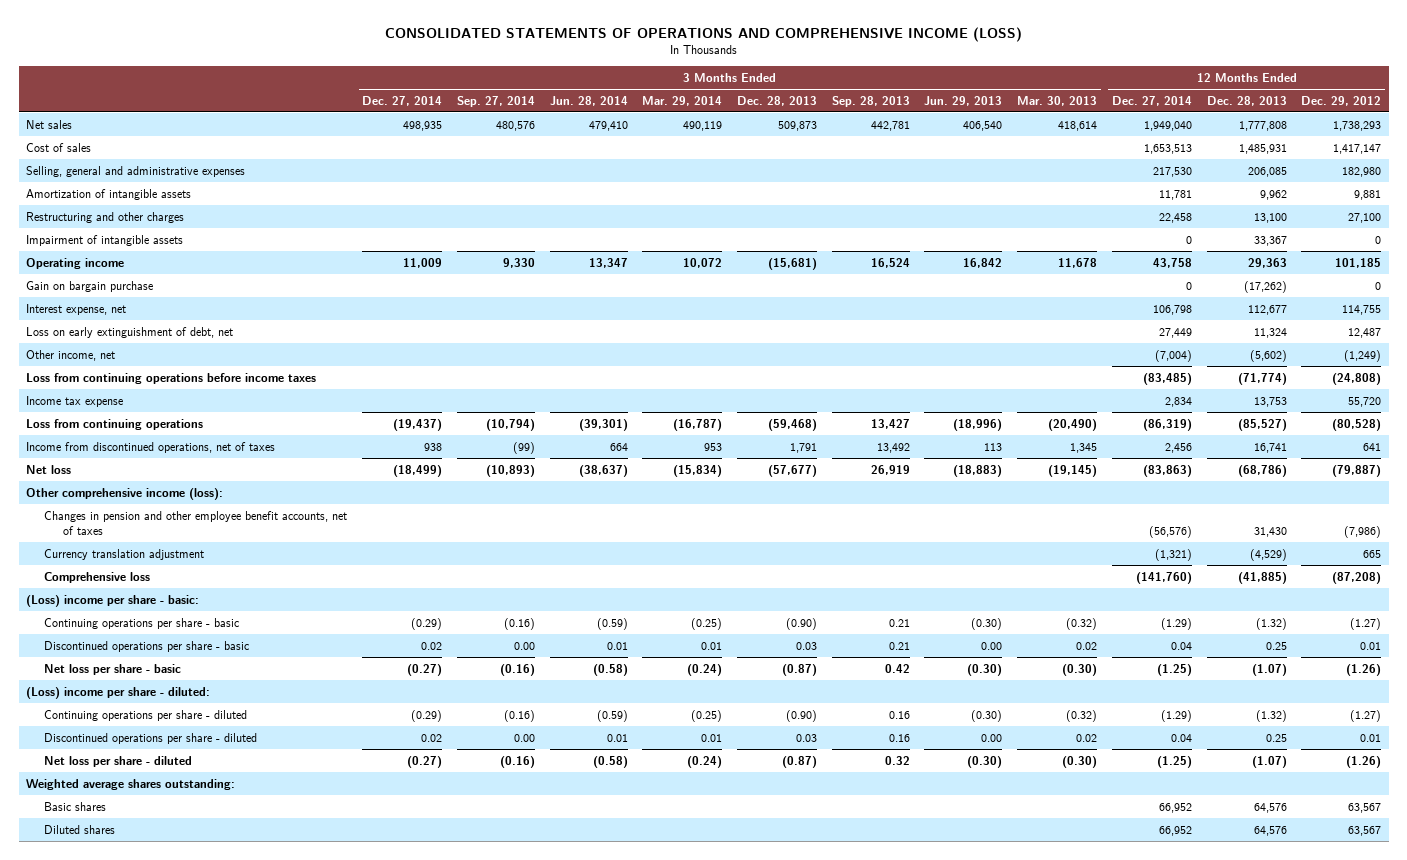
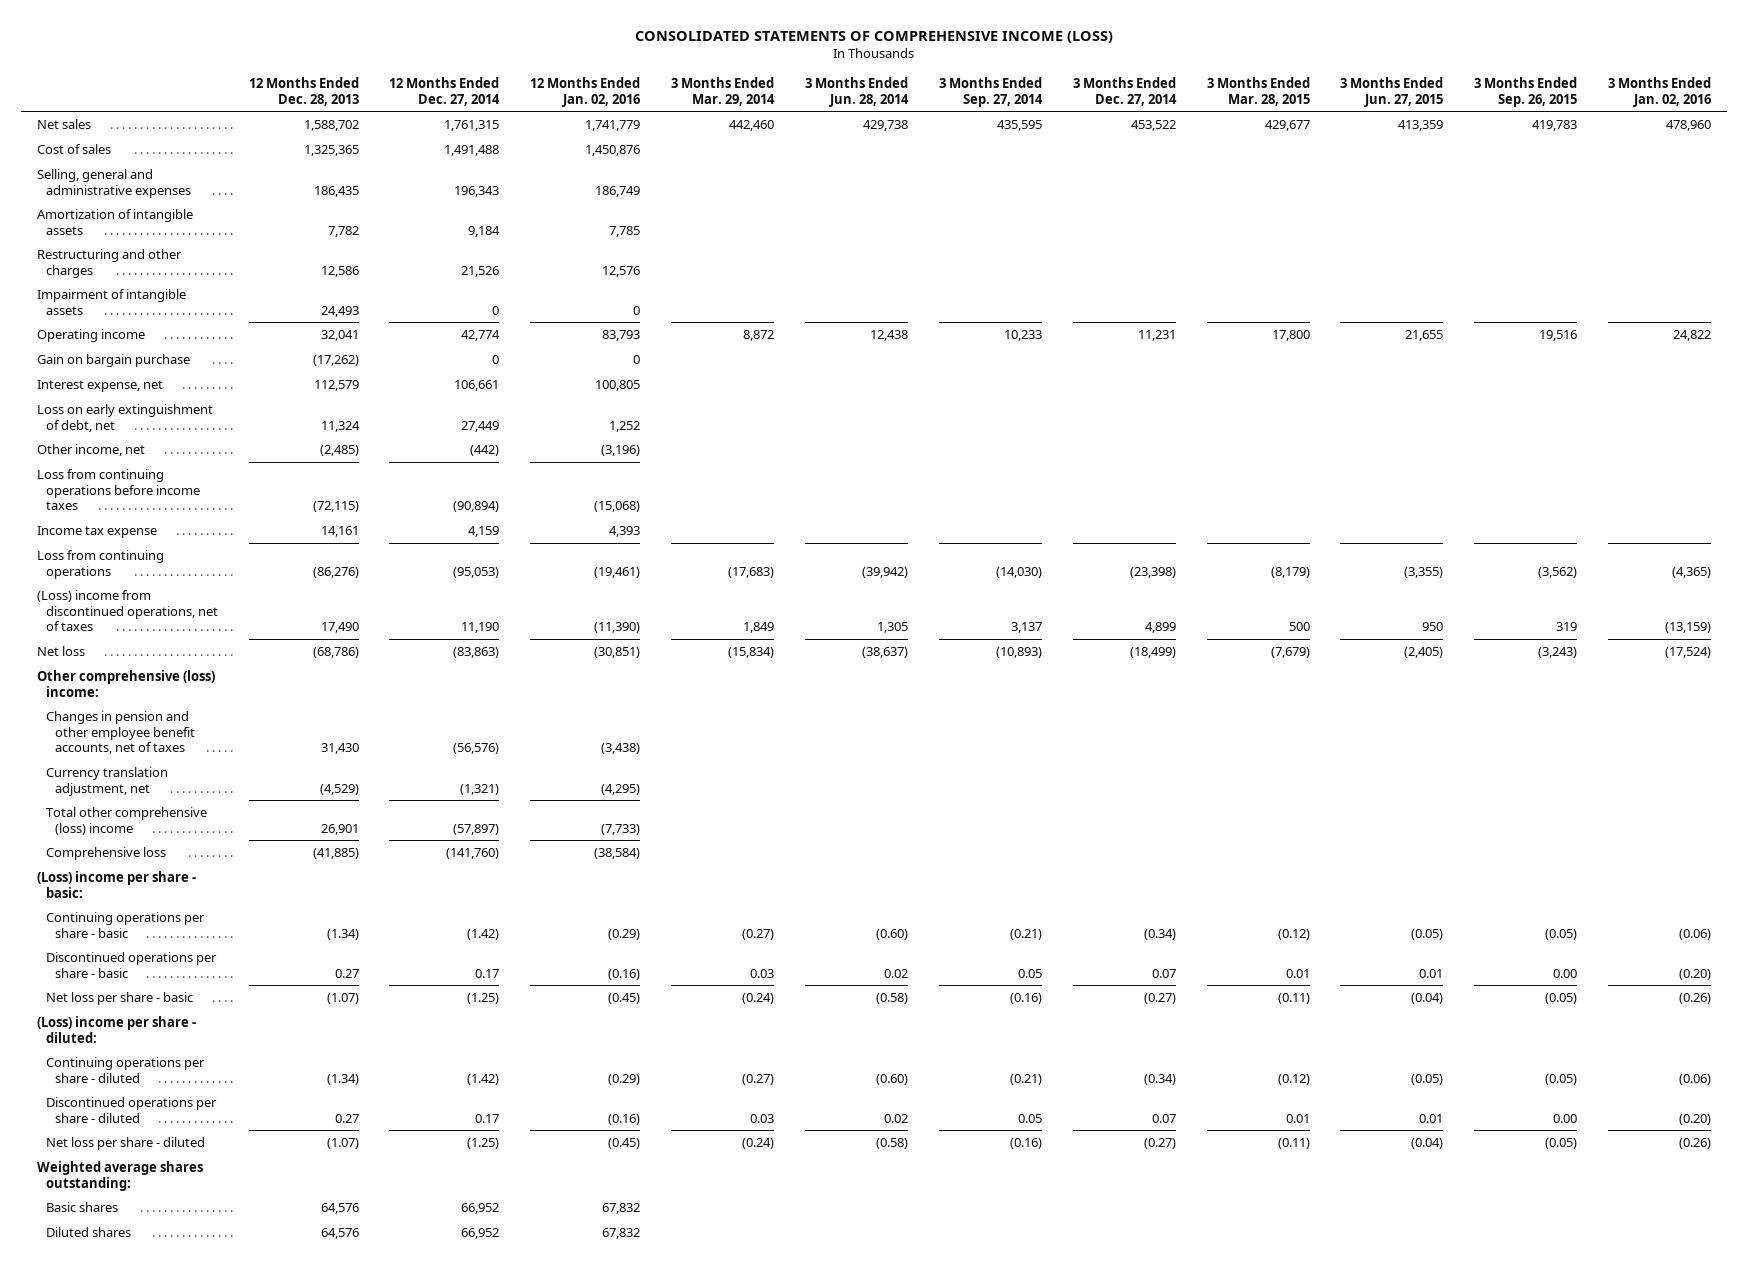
- CONSOLIDATED STATEMENTS OF OPERATIONS AND COMPREHENSIVE INCOME (LOSS)
+ CONSOLIDATED STATEMENTS OF COMPREHENSIVE INCOME (LOSS)
- | 3 Months Ended Dec. 27, 2014 | 3 Months Ended Sep. 27, 2014 | 3 Months Ended Jun. 28, 2014 | 3 Months Ended Mar. 29, 2014 | 3 Months Ended Dec. 28, 2013 | 3 Months Ended Sep. 28, 2013 | 3 Months Ended Jun. 29, 2013 | 3 Months Ended Mar. 30, 2013 | 12 Months Ended Dec. 27, 2014 | 12 Months Ended Dec. 28, 2013 | 12 Months Ended Dec. 29, 2012
+ | 12 Months Ended Dec. 28, 2013 | 12 Months Ended Dec. 27, 2014 | 12 Months Ended Jan. 02, 2016 | 3 Months Ended Mar. 29, 2014 | 3 Months Ended Jun. 28, 2014 | 3 Months Ended Sep. 27, 2014 | 3 Months Ended Dec. 27, 2014 | 3 Months Ended Mar. 28, 2015 | 3 Months Ended Jun. 27, 2015 | 3 Months Ended Sep. 26, 2015 | 3 Months Ended Jan. 02, 2016
- Net sales | 498,935 | 480,576 | 479,410 | 490,119 | 509,873 | 442,781 | 406,540 | 418,614 | 1,949,040 | 1,777,808 | 1,738,293
- Cost of sales | | | | | | | | | 1,653,513 | 1,485,931 | 1,417,147
- Selling, general and administrative expenses | | | | | | | | | 217,530 | 206,085 | 182,980
- Amortization of intangible assets | | | | | | | | | 11,781 | 9,962 | 9,881
- Restructuring and other charges | | | | | | | | | 22,458 | 13,100 | 27,100
- Impairment of intangible assets | | | | | | | | | 0 | 33,367 | 0
- Operating income | 11,009 | 9,330 | 13,347 | 10,072 | (15,681) | 16,524 | 16,842 | 11,678 | 43,758 | 29,363 | 101,185
+ Net sales | 1,588,702 | 1,761,315 | 1,741,779 | 442,460 | 429,738 | 435,595 | 453,522 | 429,677 | 413,359 | 419,783 | 478,960
+ Cost of sales | 1,325,365 | 1,491,488 | 1,450,876 | | | | | | | |
+ Selling, general and administrative expenses | 186,435 | 196,343 | 186,749 | | | | | | | |
+ Amortization of intangible assets | 7,782 | 9,184 | 7,785 | | | | | | | |
+ Restructuring and other charges | 12,586 | 21,526 | 12,576 | | | | | | | |
+ Impairment of intangible assets | 24,493 | 0 | 0 | | | | | | | |
+ Operating income | 32,041 | 42,774 | 83,793 | 8,872 | 12,438 | 10,233 | 11,231 | 17,800 | 21,655 | 19,516 | 24,822
- Interest expense, net | | | | | | | | | 106,798 | 112,677 | 114,755
+ Interest expense, net | 112,579 | 106,661 | 100,805 | | | | | | | |
- Other income, net | | | | | | | | | (7,004) | (5,602) | (1,249)
- Loss from continuing operations before income taxes | | | | | | | | | (83,485) | (71,774) | (24,808)
- Income tax expense | | | | | | | | | 2,834 | 13,753 | 55,720
- Loss from continuing operations | (19,437) | (10,794) | (39,301) | (16,787) | (59,468) | 13,427 | (18,996) | (20,490) | (86,319) | (85,527) | (80,528)
- Income from discontinued operations, net of taxes | 938 | (99) | 664 | 953 | 1,791 | 13,492 | 113 | 1,345 | 2,456 | 16,741 | 641
+ Other income, net | (2,485) | (442) | (3,196) | | | | | | | |
+ Loss from continuing operations before income taxes | (72,115) | (90,894) | (15,068) | | | | | | | |
+ Income tax expense | 14,161 | 4,159 | 4,393 | | | | | | | |
+ Loss from continuing operations | (86,276) | (95,053) | (19,461) | (17,683) | (39,942) | (14,030) | (23,398) | (8,179) | (3,355) | (3,562) | (4,365)
+ (Loss) income from discontinued operations, net of taxes | 17,490 | 11,190 | (11,390) | 1,849 | 1,305 | 3,137 | 4,899 | 500 | 950 | 319 | (13,159)
- Other comprehensive income (loss):
+ Other comprehensive (loss) income:
- Currency translation adjustment | | | | | | | | | (1,321) | (4,529) | 665
+ Currency translation adjustment, net | (4,529) | (1,321) | (4,295) | | | | | | | |
+ Total other comprehensive (loss) income | 26,901 | (57,897) | (7,733) | | | | | | | |
- Continuing operations per share - basic | (0.29) | (0.16) | (0.59) | (0.25) | (0.90) | 0.21 | (0.30) | (0.32) | (1.29) | (1.32) | (1.27)
- Discontinued operations per share - basic | 0.02 | 0.00 | 0.01 | 0.01 | 0.03 | 0.21 | 0.00 | 0.02 | 0.04 | 0.25 | 0.01
+ Continuing operations per share - basic | (1.34) | (1.42) | (0.29) | (0.27) | (0.60) | (0.21) | (0.34) | (0.12) | (0.05) | (0.05) | (0.06)
+ Discontinued operations per share - basic | 0.27 | 0.17 | (0.16) | 0.03 | 0.02 | 0.05 | 0.07 | 0.01 | 0.01 | 0.00 | (0.20)
- Continuing operations per share - diluted | (0.29) | (0.16) | (0.59) | (0.25) | (0.90) | 0.16 | (0.30) | (0.32) | (1.29) | (1.32) | (1.27)
- Discontinued operations per share - diluted | 0.02 | 0.00 | 0.01 | 0.01 | 0.03 | 0.16 | 0.00 | 0.02 | 0.04 | 0.25 | 0.01
+ Continuing operations per share - diluted | (1.34) | (1.42) | (0.29) | (0.27) | (0.60) | (0.21) | (0.34) | (0.12) | (0.05) | (0.05) | (0.06)
+ Discontinued operations per share - diluted | 0.27 | 0.17 | (0.16) | 0.03 | 0.02 | 0.05 | 0.07 | 0.01 | 0.01 | 0.00 | (0.20)

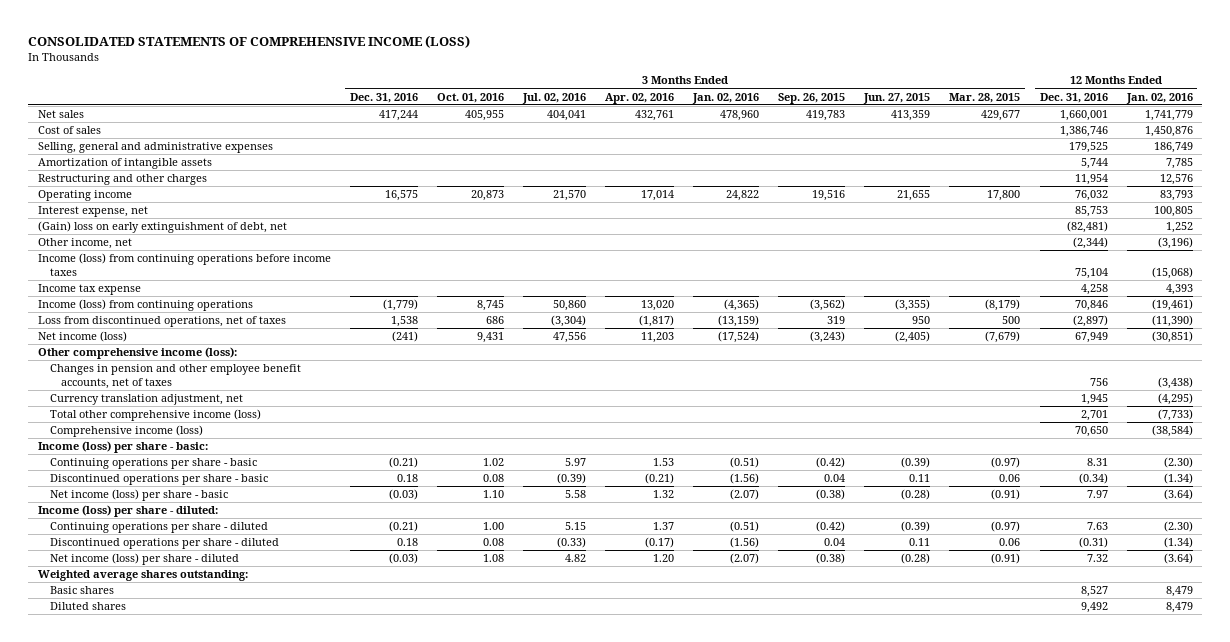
- | 12 Months Ended Dec. 28, 2013 | 12 Months Ended Dec. 27, 2014 | 12 Months Ended Jan. 02, 2016 | 3 Months Ended Mar. 29, 2014 | 3 Months Ended Jun. 28, 2014 | 3 Months Ended Sep. 27, 2014 | 3 Months Ended Dec. 27, 2014 | 3 Months Ended Mar. 28, 2015 | 3 Months Ended Jun. 27, 2015 | 3 Months Ended Sep. 26, 2015 | 3 Months Ended Jan. 02, 2016
+ | 3 Months Ended Dec. 31, 2016 | 3 Months Ended Oct. 01, 2016 | 3 Months Ended Jul. 02, 2016 | 3 Months Ended Apr. 02, 2016 | 3 Months Ended Jan. 02, 2016 | 3 Months Ended Sep. 26, 2015 | 3 Months Ended Jun. 27, 2015 | 3 Months Ended Mar. 28, 2015 | 12 Months Ended Dec. 31, 2016 | 12 Months Ended Jan. 02, 2016
- Impairment of intangible assets | 24,493 | 0 | 0 | | | | | | | |
- Gain on bargain purchase | (17,262) | 0 | 0 | | | | | | | |
- Loss on early extinguishment of debt, net | 11,324 | 27,449 | 1,252 | | | | | | | |
+ (Gain) loss on early extinguishment of debt, net | | | | | | | | | (82,481) | 1,252
- Loss from continuing operations before income taxes | (72,115) | (90,894) | (15,068) | | | | | | | |
+ Income (loss) from continuing operations before income taxes | | | | | | | | | 75,104 | (15,068)
- Loss from continuing operations | (86,276) | (95,053) | (19,461) | (17,683) | (39,942) | (14,030) | (23,398) | (8,179) | (3,355) | (3,562) | (4,365)
- (Loss) income from discontinued operations, net of taxes | 17,490 | 11,190 | (11,390) | 1,849 | 1,305 | 3,137 | 4,899 | 500 | 950 | 319 | (13,159)
- Net loss | (68,786) | (83,863) | (30,851) | (15,834) | (38,637) | (10,893) | (18,499) | (7,679) | (2,405) | (3,243) | (17,524)
- Other comprehensive (loss) income:
+ Income (loss) from continuing operations | (1,779) | 8,745 | 50,860 | 13,020 | (4,365) | (3,562) | (3,355) | (8,179) | 70,846 | (19,461)
+ Loss from discontinued operations, net of taxes | 1,538 | 686 | (3,304) | (1,817) | (13,159) | 319 | 950 | 500 | (2,897) | (11,390)
+ Net income (loss) | (241) | 9,431 | 47,556 | 11,203 | (17,524) | (3,243) | (2,405) | (7,679) | 67,949 | (30,851)
+ Other comprehensive income (loss):
- Total other comprehensive (loss) income | 26,901 | (57,897) | (7,733) | | | | | | | |
- Comprehensive loss | (41,885) | (141,760) | (38,584) | | | | | | | |
- (Loss) income per share - basic:
- Continuing operations per share - basic | (1.34) | (1.42) | (0.29) | (0.27) | (0.60) | (0.21) | (0.34) | (0.12) | (0.05) | (0.05) | (0.06)
- Discontinued operations per share - basic | 0.27 | 0.17 | (0.16) | 0.03 | 0.02 | 0.05 | 0.07 | 0.01 | 0.01 | 0.00 | (0.20)
- Net loss per share - basic | (1.07) | (1.25) | (0.45) | (0.24) | (0.58) | (0.16) | (0.27) | (0.11) | (0.04) | (0.05) | (0.26)
- (Loss) income per share - diluted:
- Continuing operations per share - diluted | (1.34) | (1.42) | (0.29) | (0.27) | (0.60) | (0.21) | (0.34) | (0.12) | (0.05) | (0.05) | (0.06)
- Discontinued operations per share - diluted | 0.27 | 0.17 | (0.16) | 0.03 | 0.02 | 0.05 | 0.07 | 0.01 | 0.01 | 0.00 | (0.20)
- Net loss per share - diluted | (1.07) | (1.25) | (0.45) | (0.24) | (0.58) | (0.16) | (0.27) | (0.11) | (0.04) | (0.05) | (0.26)
+ Total other comprehensive income (loss) | | | | | | | | | 2,701 | (7,733)
+ Comprehensive income (loss) | | | | | | | | | 70,650 | (38,584)
+ Income (loss) per share - basic:
+ Continuing operations per share - basic | (0.21) | 1.02 | 5.97 | 1.53 | (0.51) | (0.42) | (0.39) | (0.97) | 8.31 | (2.30)
+ Discontinued operations per share - basic | 0.18 | 0.08 | (0.39) | (0.21) | (1.56) | 0.04 | 0.11 | 0.06 | (0.34) | (1.34)
+ Net income (loss) per share - basic | (0.03) | 1.10 | 5.58 | 1.32 | (2.07) | (0.38) | (0.28) | (0.91) | 7.97 | (3.64)
+ Income (loss) per share - diluted:
+ Continuing operations per share - diluted | (0.21) | 1.00 | 5.15 | 1.37 | (0.51) | (0.42) | (0.39) | (0.97) | 7.63 | (2.30)
+ Discontinued operations per share - diluted | 0.18 | 0.08 | (0.33) | (0.17) | (1.56) | 0.04 | 0.11 | 0.06 | (0.31) | (1.34)
+ Net income (loss) per share - diluted | (0.03) | 1.08 | 4.82 | 1.20 | (2.07) | (0.38) | (0.28) | (0.91) | 7.32 | (3.64)
- Basic shares | 64,576 | 66,952 | 67,832 | | | | | | | |
- Diluted shares | 64,576 | 66,952 | 67,832 | | | | | | | |
+ Basic shares | | | | | | | | | 8,527 | 8,479
+ Diluted shares | | | | | | | | | 9,492 | 8,479

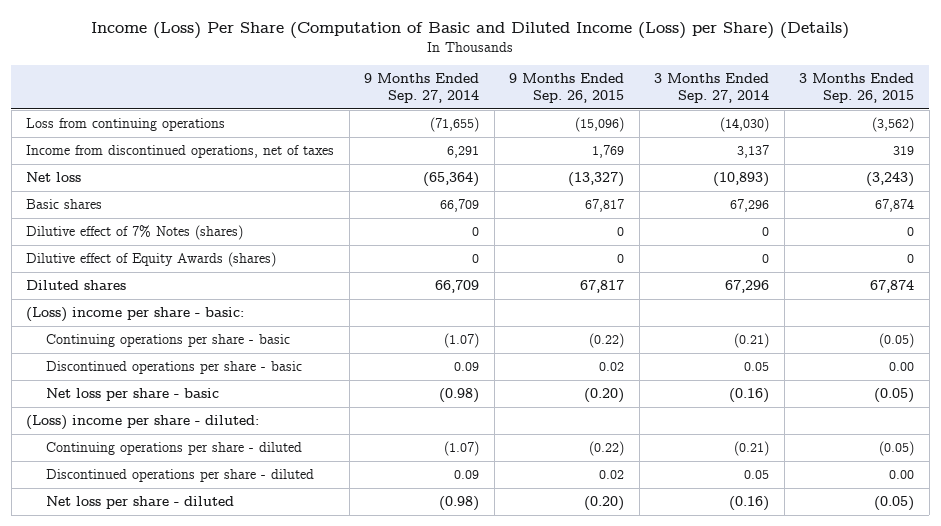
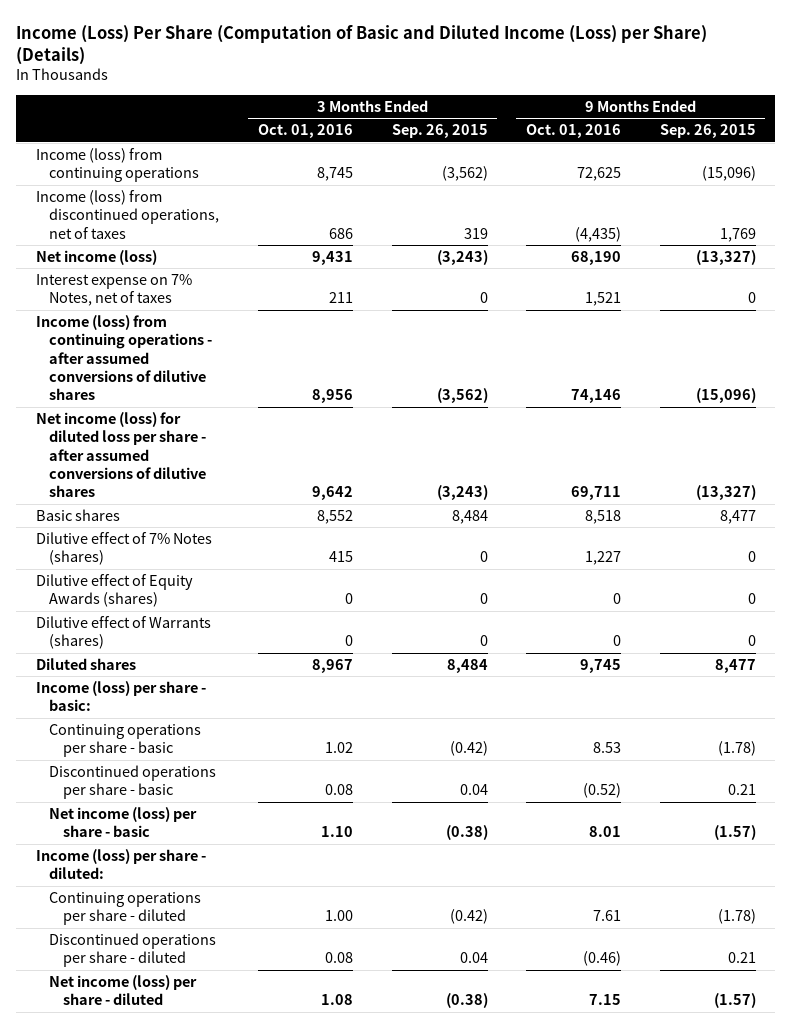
- | 9 Months Ended Sep. 27, 2014 | 9 Months Ended Sep. 26, 2015 | 3 Months Ended Sep. 27, 2014 | 3 Months Ended Sep. 26, 2015
+ | 3 Months Ended Oct. 01, 2016 | 3 Months Ended Sep. 26, 2015 | 9 Months Ended Oct. 01, 2016 | 9 Months Ended Sep. 26, 2015
- Loss from continuing operations | (71,655) | (15,096) | (14,030) | (3,562)
- Income from discontinued operations, net of taxes | 6,291 | 1,769 | 3,137 | 319
- Net loss | (65,364) | (13,327) | (10,893) | (3,243)
- Basic shares | 66,709 | 67,817 | 67,296 | 67,874
+ Income (loss) from continuing operations | 8,745 | (3,562) | 72,625 | (15,096)
+ Income (loss) from discontinued operations, net of taxes | 686 | 319 | (4,435) | 1,769
+ Net income (loss) | 9,431 | (3,243) | 68,190 | (13,327)
+ Interest expense on 7% Notes, net of taxes | 211 | 0 | 1,521 | 0
+ Income (loss) from continuing operations - after assumed conversions of dilutive shares | 8,956 | (3,562) | 74,146 | (15,096)
+ Net income (loss) for diluted loss per share - after assumed conversions of dilutive shares | 9,642 | (3,243) | 69,711 | (13,327)
+ Basic shares | 8,552 | 8,484 | 8,518 | 8,477
- Diluted shares | 66,709 | 67,817 | 67,296 | 67,874
- (Loss) income per share - basic:
- Continuing operations per share - basic | (1.07) | (0.22) | (0.21) | (0.05)
- Discontinued operations per share - basic | 0.09 | 0.02 | 0.05 | 0.00
- Net loss per share - basic | (0.98) | (0.20) | (0.16) | (0.05)
- (Loss) income per share - diluted:
- Continuing operations per share - diluted | (1.07) | (0.22) | (0.21) | (0.05)
- Discontinued operations per share - diluted | 0.09 | 0.02 | 0.05 | 0.00
- Net loss per share - diluted | (0.98) | (0.20) | (0.16) | (0.05)
+ Dilutive effect of Warrants (shares) | 0 | 0 | 0 | 0
+ Diluted shares | 8,967 | 8,484 | 9,745 | 8,477
+ Income (loss) per share - basic:
+ Continuing operations per share - basic | 1.02 | (0.42) | 8.53 | (1.78)
+ Discontinued operations per share - basic | 0.08 | 0.04 | (0.52) | 0.21
+ Net income (loss) per share - basic | 1.10 | (0.38) | 8.01 | (1.57)
+ Income (loss) per share - diluted:
+ Continuing operations per share - diluted | 1.00 | (0.42) | 7.61 | (1.78)
+ Discontinued operations per share - diluted | 0.08 | 0.04 | (0.46) | 0.21
+ Net income (loss) per share - diluted | 1.08 | (0.38) | 7.15 | (1.57)

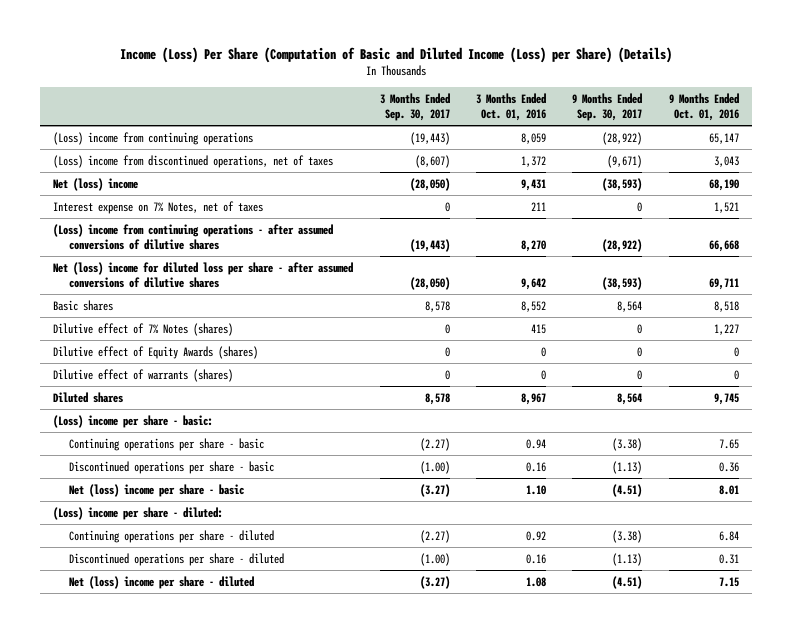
- | 3 Months Ended Oct. 01, 2016 | 3 Months Ended Sep. 26, 2015 | 9 Months Ended Oct. 01, 2016 | 9 Months Ended Sep. 26, 2015
+ | 3 Months Ended Sep. 30, 2017 | 3 Months Ended Oct. 01, 2016 | 9 Months Ended Sep. 30, 2017 | 9 Months Ended Oct. 01, 2016
- Income (loss) from continuing operations | 8,745 | (3,562) | 72,625 | (15,096)
- Income (loss) from discontinued operations, net of taxes | 686 | 319 | (4,435) | 1,769
- Net income (loss) | 9,431 | (3,243) | 68,190 | (13,327)
+ (Loss) income from continuing operations | (19,443) | 8,059 | (28,922) | 65,147
+ (Loss) income from discontinued operations, net of taxes | (8,607) | 1,372 | (9,671) | 3,043
+ Net (loss) income | (28,050) | 9,431 | (38,593) | 68,190
- Income (loss) from continuing operations - after assumed conversions of dilutive shares | 8,956 | (3,562) | 74,146 | (15,096)
- Net income (loss) for diluted loss per share - after assumed conversions of dilutive shares | 9,642 | (3,243) | 69,711 | (13,327)
+ (Loss) income from continuing operations - after assumed conversions of dilutive shares | (19,443) | 8,270 | (28,922) | 66,668
+ Net (loss) income for diluted loss per share - after assumed conversions of dilutive shares | (28,050) | 9,642 | (38,593) | 69,711
- Dilutive effect of Warrants (shares) | 0 | 0 | 0 | 0
+ Dilutive effect of warrants (shares) | 0 | 0 | 0 | 0
- Income (loss) per share - basic:
- Continuing operations per share - basic | 1.02 | (0.42) | 8.53 | (1.78)
- Discontinued operations per share - basic | 0.08 | 0.04 | (0.52) | 0.21
- Net income (loss) per share - basic | 1.10 | (0.38) | 8.01 | (1.57)
- Income (loss) per share - diluted:
- Continuing operations per share - diluted | 1.00 | (0.42) | 7.61 | (1.78)
- Discontinued operations per share - diluted | 0.08 | 0.04 | (0.46) | 0.21
- Net income (loss) per share - diluted | 1.08 | (0.38) | 7.15 | (1.57)
+ (Loss) income per share - basic:
+ Continuing operations per share - basic | (2.27) | 0.94 | (3.38) | 7.65
+ Discontinued operations per share - basic | (1.00) | 0.16 | (1.13) | 0.36
+ Net (loss) income per share - basic | (3.27) | 1.10 | (4.51) | 8.01
+ (Loss) income per share - diluted:
+ Continuing operations per share - diluted | (2.27) | 0.92 | (3.38) | 6.84
+ Discontinued operations per share - diluted | (1.00) | 0.16 | (1.13) | 0.31
+ Net (loss) income per share - diluted | (3.27) | 1.08 | (4.51) | 7.15

